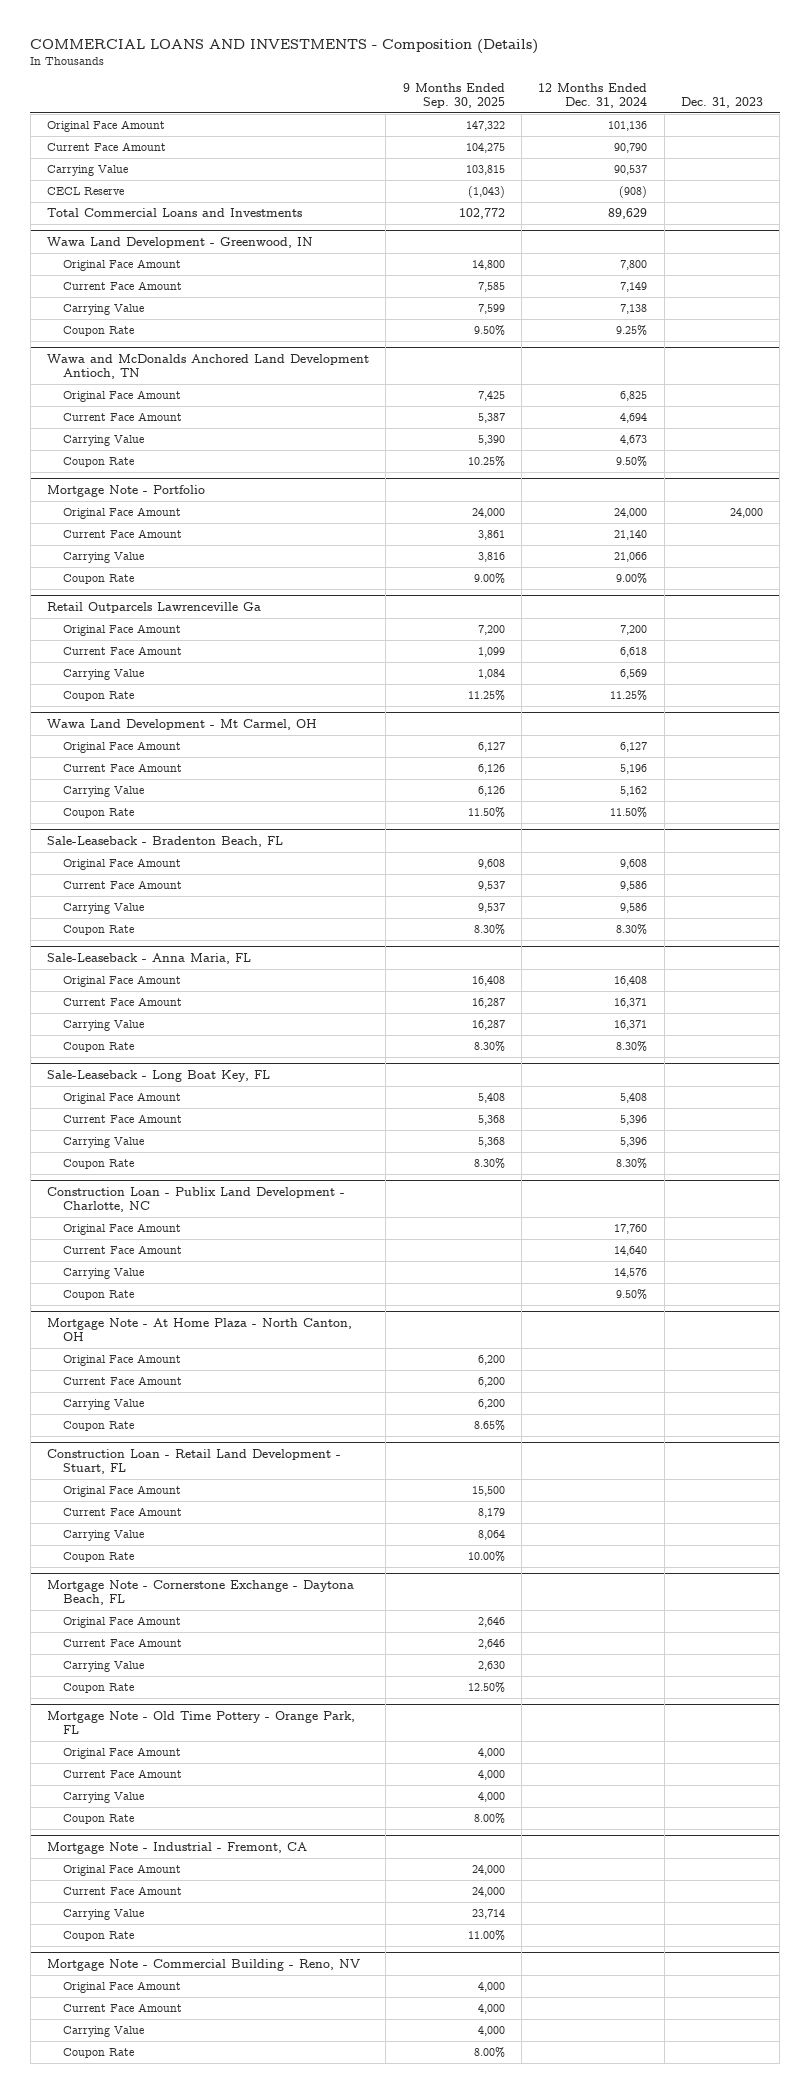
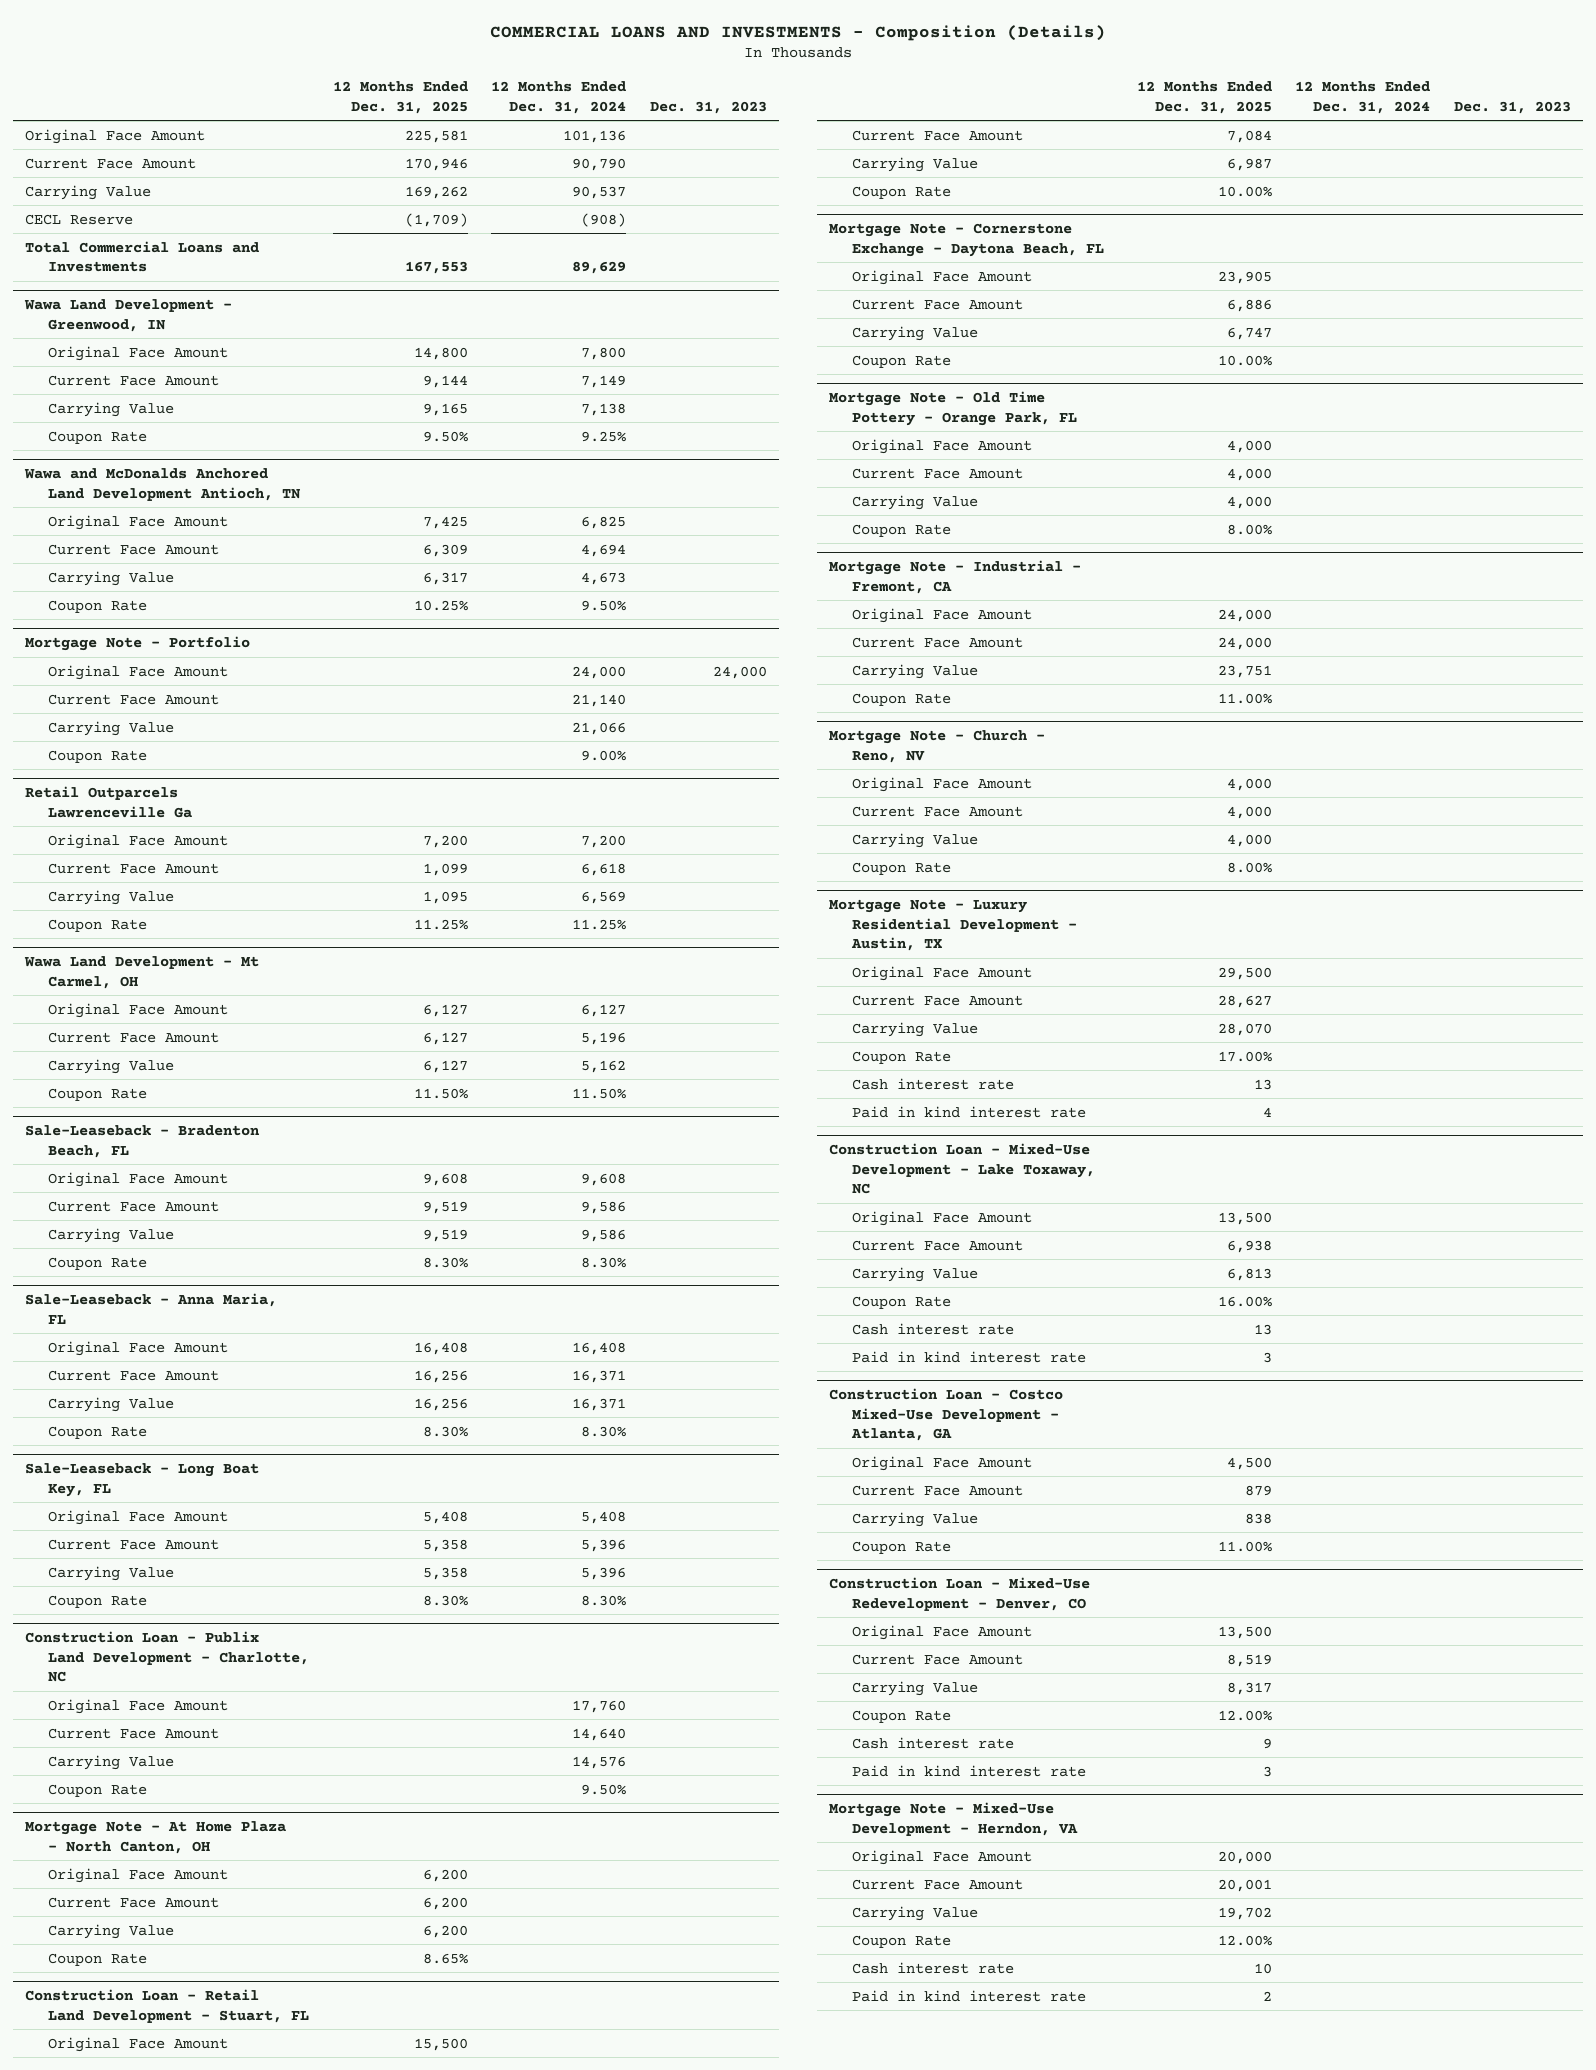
- | 9 Months Ended Sep. 30, 2025 | 12 Months Ended Dec. 31, 2024 | Dec. 31, 2023
+ | 12 Months Ended Dec. 31, 2025 | 12 Months Ended Dec. 31, 2024 | Dec. 31, 2023
- Mortgage Note - Commercial Building - Reno, NV
+ Mortgage Note - Church - Reno, NV
+ Mortgage Note - Luxury Residential Development - Austin, TX
+ Original Face Amount | 29,500 | |
+ Current Face Amount | 28,627 | |
+ Carrying Value | 28,070 | |
+ Coupon Rate | 17.00% | |
+ Cash interest rate | 13 | |
+ Paid in kind interest rate | 4 | |
+ Construction Loan - Mixed-Use Development - Lake Toxaway, NC
+ Original Face Amount | 13,500 | |
+ Current Face Amount | 6,938 | |
+ Carrying Value | 6,813 | |
+ Coupon Rate | 16.00% | |
+ Cash interest rate | 13 | |
+ Paid in kind interest rate | 3 | |
+ Construction Loan - Costco Mixed-Use Development - Atlanta, GA
+ Original Face Amount | 4,500 | |
+ Current Face Amount | 879 | |
+ Carrying Value | 838 | |
+ Coupon Rate | 11.00% | |
+ Construction Loan - Mixed-Use Redevelopment - Denver, CO
+ Original Face Amount | 13,500 | |
+ Current Face Amount | 8,519 | |
+ Carrying Value | 8,317 | |
+ Coupon Rate | 12.00% | |
+ Cash interest rate | 9 | |
+ Paid in kind interest rate | 3 | |
+ Mortgage Note - Mixed-Use Development - Herndon, VA
+ Original Face Amount | 20,000 | |
+ Current Face Amount | 20,001 | |
+ Carrying Value | 19,702 | |
+ Coupon Rate | 12.00% | |
+ Cash interest rate | 10 | |
+ Paid in kind interest rate | 2 | |

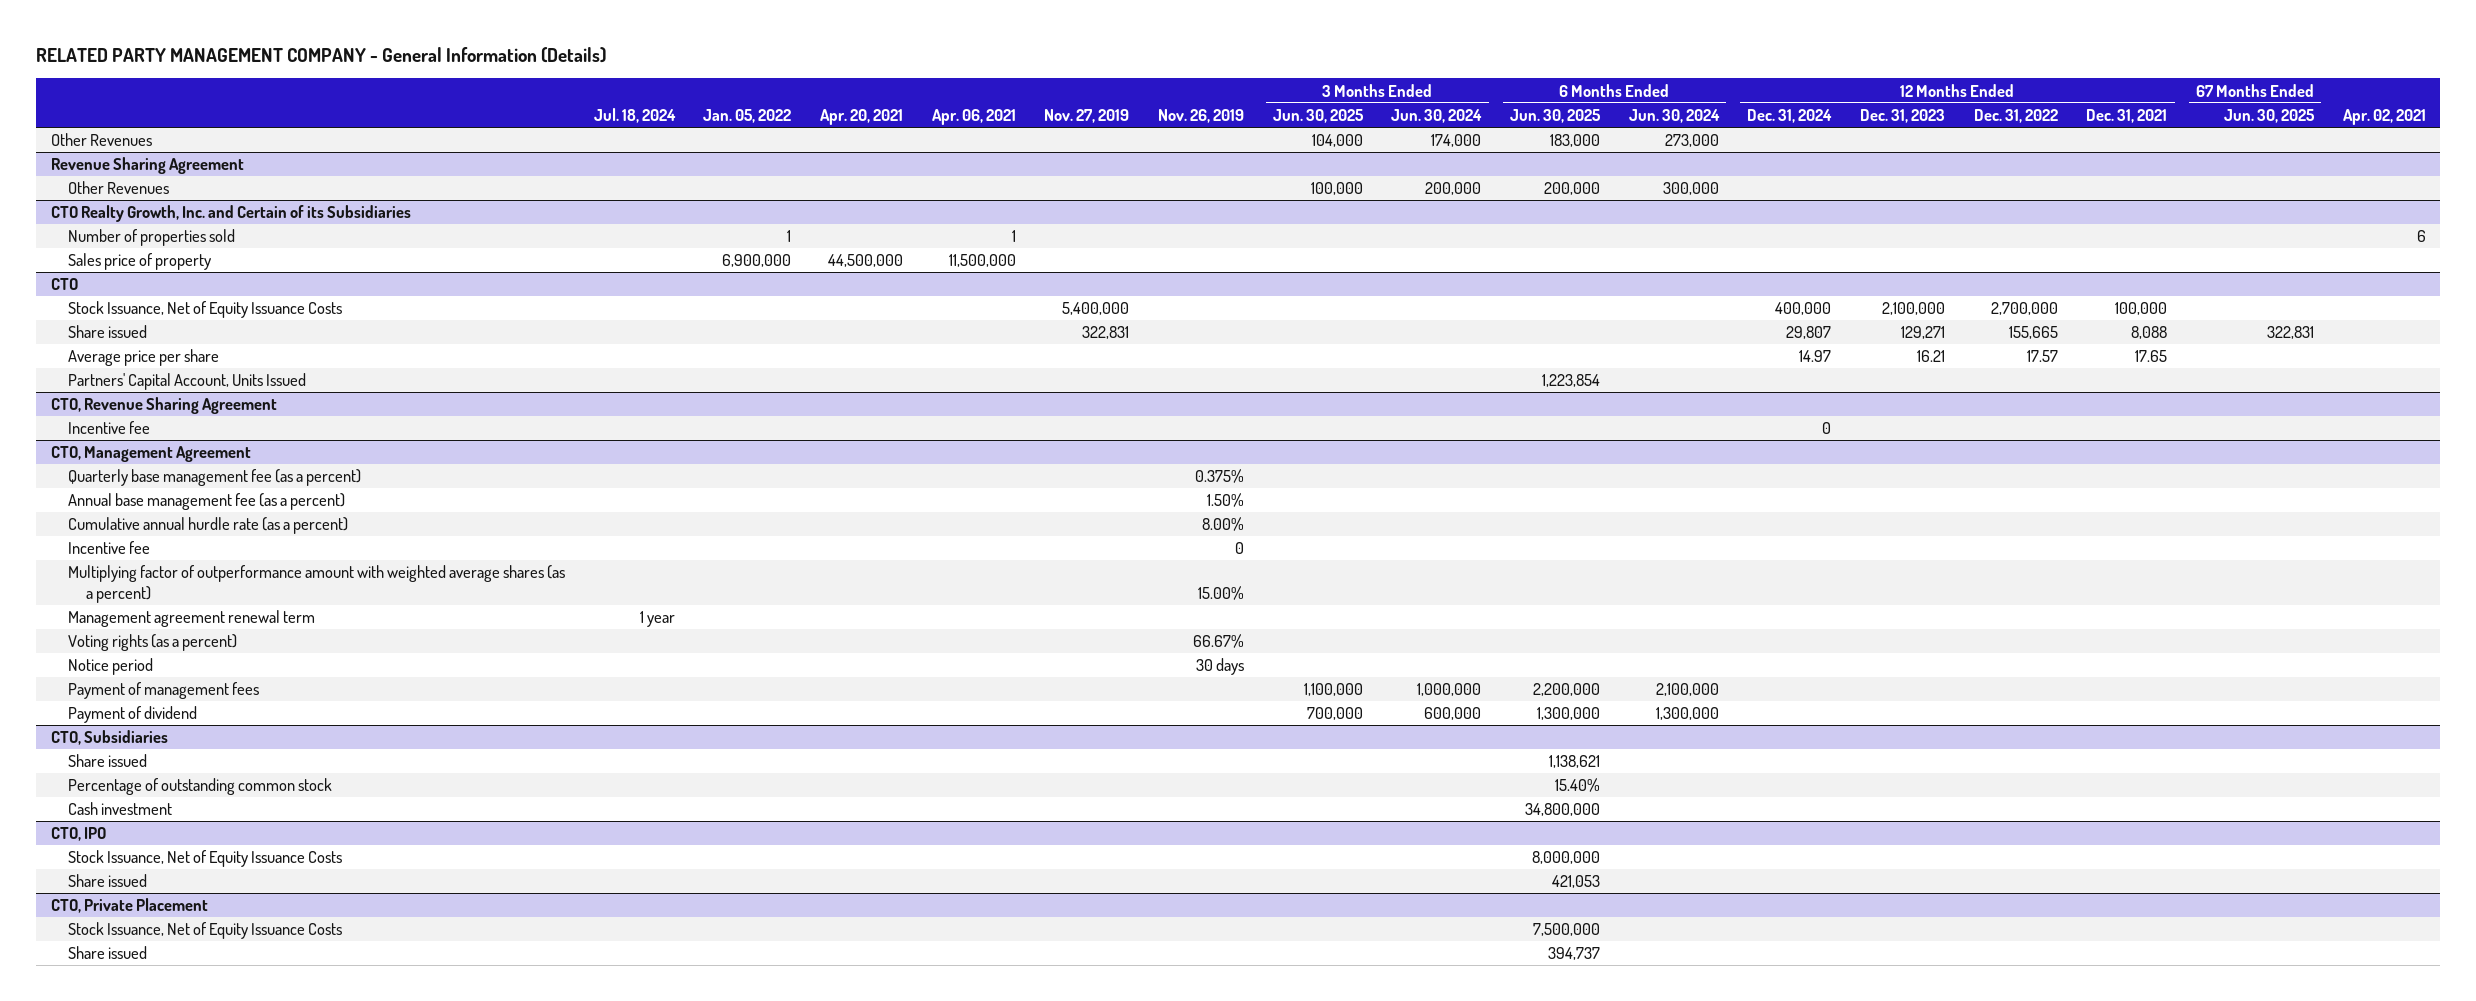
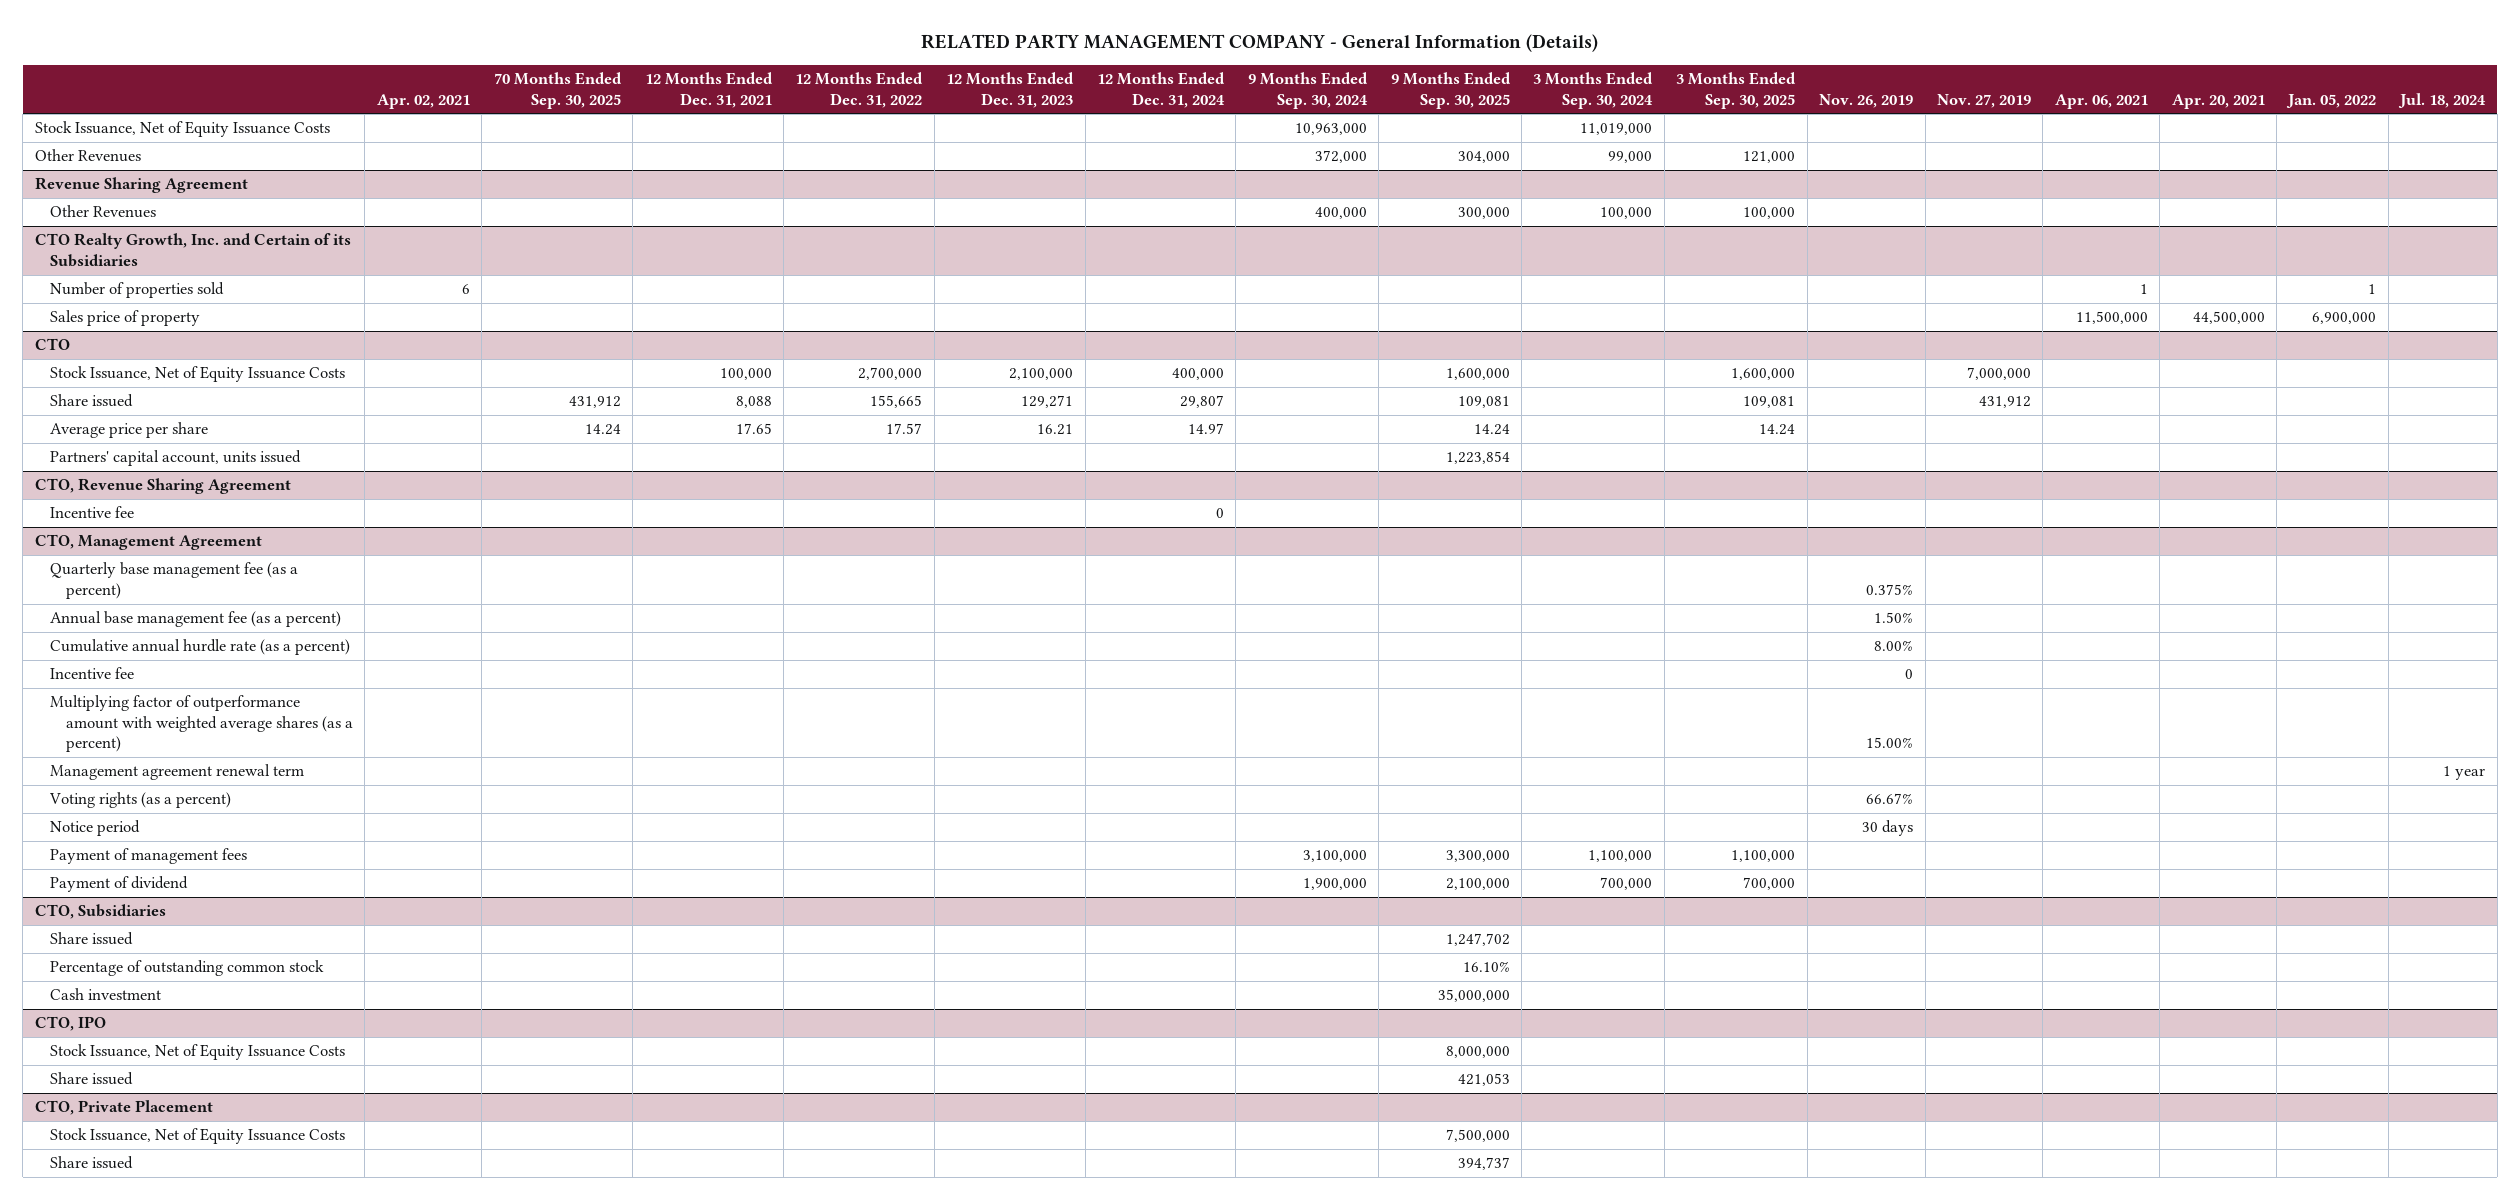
- | Jul. 18, 2024 | Jan. 05, 2022 | Apr. 20, 2021 | Apr. 06, 2021 | Nov. 27, 2019 | Nov. 26, 2019 | 3 Months Ended Jun. 30, 2025 | 3 Months Ended Jun. 30, 2024 | 6 Months Ended Jun. 30, 2025 | 6 Months Ended Jun. 30, 2024 | 12 Months Ended Dec. 31, 2024 | 12 Months Ended Dec. 31, 2023 | 12 Months Ended Dec. 31, 2022 | 12 Months Ended Dec. 31, 2021 | 67 Months Ended Jun. 30, 2025 | Apr. 02, 2021
+ | Apr. 02, 2021 | 70 Months Ended Sep. 30, 2025 | 12 Months Ended Dec. 31, 2021 | 12 Months Ended Dec. 31, 2022 | 12 Months Ended Dec. 31, 2023 | 12 Months Ended Dec. 31, 2024 | 9 Months Ended Sep. 30, 2024 | 9 Months Ended Sep. 30, 2025 | 3 Months Ended Sep. 30, 2024 | 3 Months Ended Sep. 30, 2025 | Nov. 26, 2019 | Nov. 27, 2019 | Apr. 06, 2021 | Apr. 20, 2021 | Jan. 05, 2022 | Jul. 18, 2024
+ Stock Issuance, Net of Equity Issuance Costs | | | | | | | 10,963,000 | | 11,019,000 | | | | | | |
@ CTO
- Stock Issuance, Net of Equity Issuance Costs | | | | | 5,400,000 | | | | | | 400,000 | 2,100,000 | 2,700,000 | 100,000 | |
- Share issued | | | | | 322,831 | | | | | | 29,807 | 129,271 | 155,665 | 8,088 | 322,831 |
+ Stock Issuance, Net of Equity Issuance Costs | | | 100,000 | 2,700,000 | 2,100,000 | 400,000 | | 1,600,000 | | 1,600,000 | | 7,000,000 | | | |
+ Share issued | | 431,912 | 8,088 | 155,665 | 129,271 | 29,807 | | 109,081 | | 109,081 | | 431,912 | | | |
- Partners' Capital Account, Units Issued | | | | | | | | | 1,223,854 | | | | | | |
+ Partners' capital account, units issued | | | | | | | | 1,223,854 | | | | | | | |

